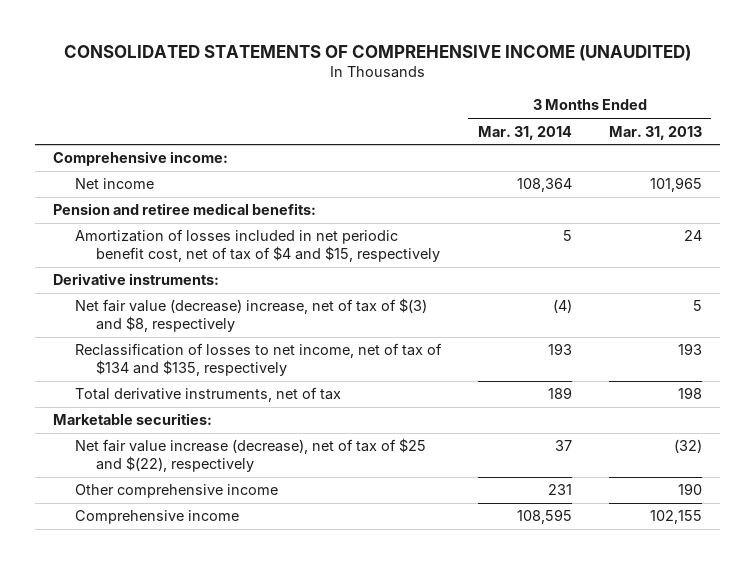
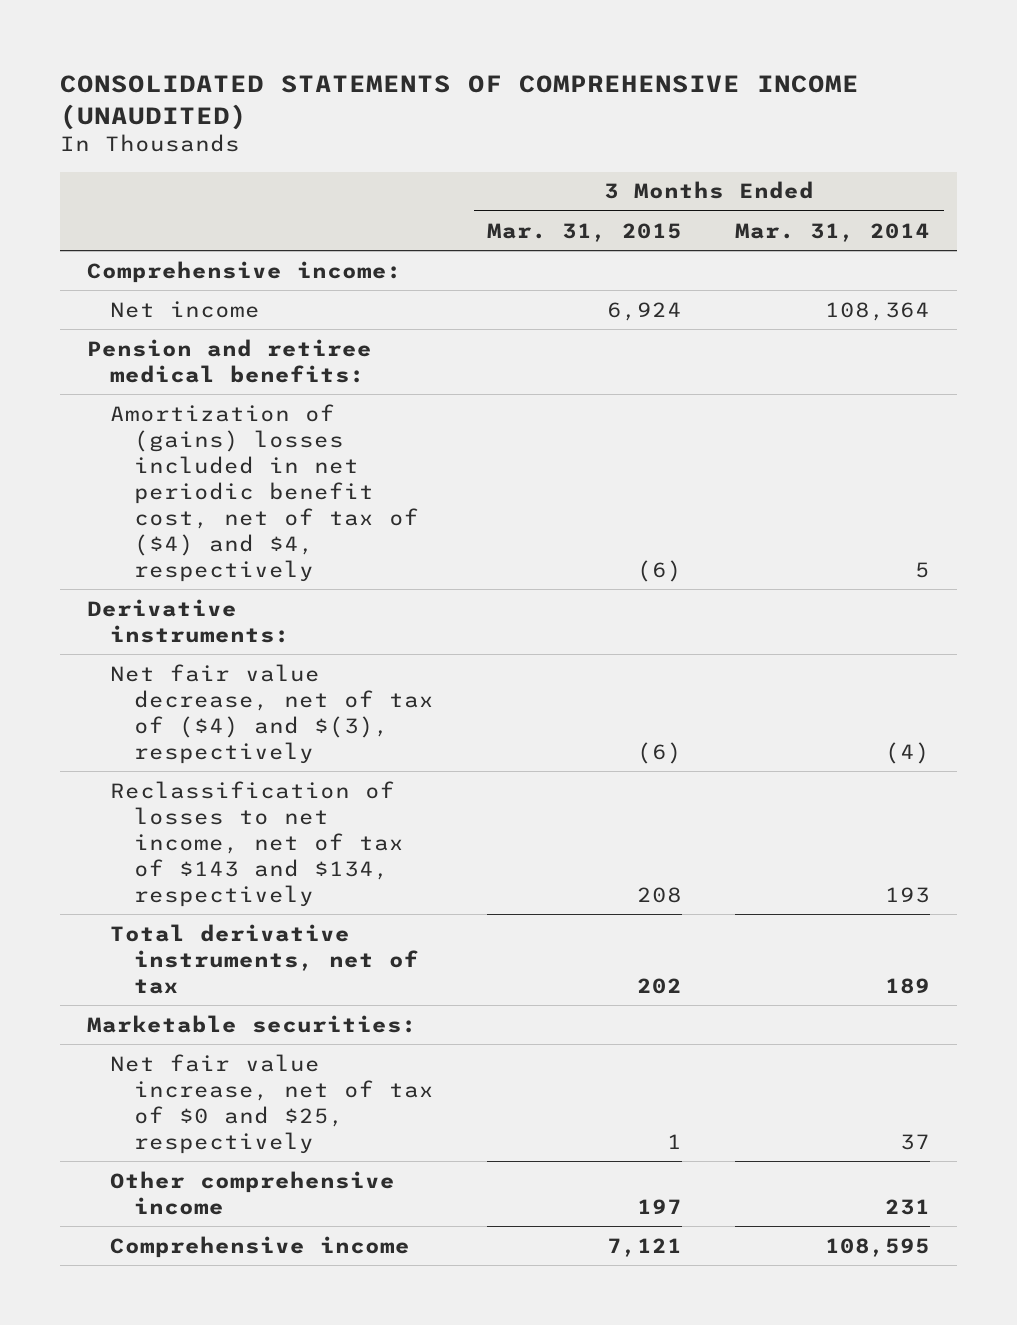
- | 3 Months Ended Mar. 31, 2014 | 3 Months Ended Mar. 31, 2013
+ | 3 Months Ended Mar. 31, 2015 | 3 Months Ended Mar. 31, 2014
- Amortization of losses included in net periodic benefit cost, net of tax of $4 and $15, respectively | 5 | 24
+ Amortization of (gains) losses included in net periodic benefit cost, net of tax of ($4) and $4, respectively | (6) | 5
- Net fair value (decrease) increase, net of tax of $(3) and $8, respectively | (4) | 5
- Reclassification of losses to net income, net of tax of $134 and $135, respectively | 193 | 193
+ Net fair value decrease, net of tax of ($4) and $(3), respectively | (6) | (4)
+ Reclassification of losses to net income, net of tax of $143 and $134, respectively | 208 | 193
- Net fair value increase (decrease), net of tax of $25 and $(22), respectively | 37 | (32)
+ Net fair value increase, net of tax of $0 and $25, respectively | 1 | 37

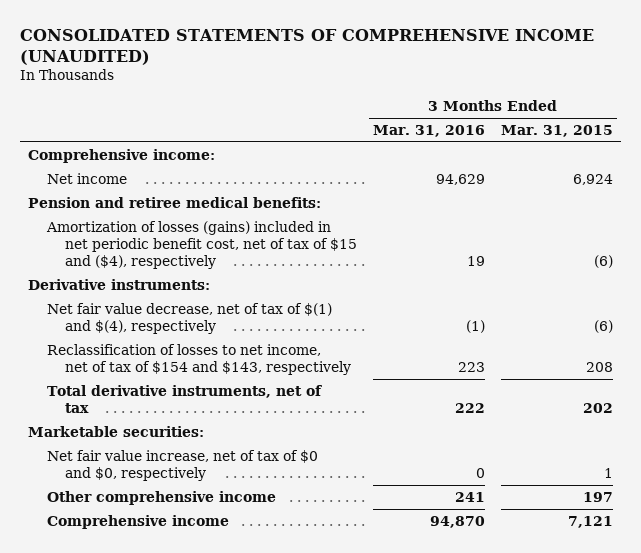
- | 3 Months Ended Mar. 31, 2015 | 3 Months Ended Mar. 31, 2014
+ | 3 Months Ended Mar. 31, 2016 | 3 Months Ended Mar. 31, 2015
- Amortization of (gains) losses included in net periodic benefit cost, net of tax of ($4) and $4, respectively | (6) | 5
+ Amortization of losses (gains) included in net periodic benefit cost, net of tax of $15 and ($4), respectively | 19 | (6)
- Net fair value decrease, net of tax of ($4) and $(3), respectively | (6) | (4)
- Reclassification of losses to net income, net of tax of $143 and $134, respectively | 208 | 193
+ Net fair value decrease, net of tax of $(1) and $(4), respectively | (1) | (6)
+ Reclassification of losses to net income, net of tax of $154 and $143, respectively | 223 | 208
- Net fair value increase, net of tax of $0 and $25, respectively | 1 | 37
+ Net fair value increase, net of tax of $0 and $0, respectively | 0 | 1

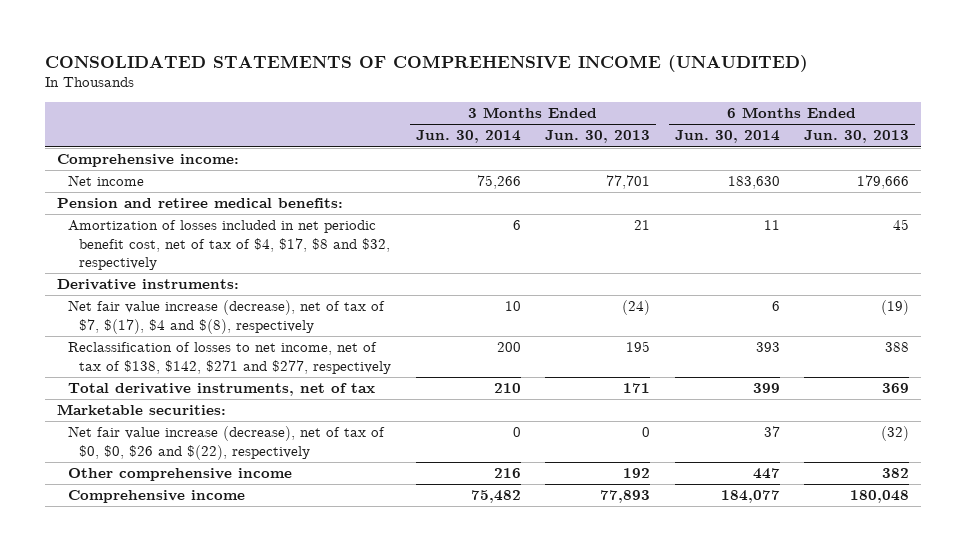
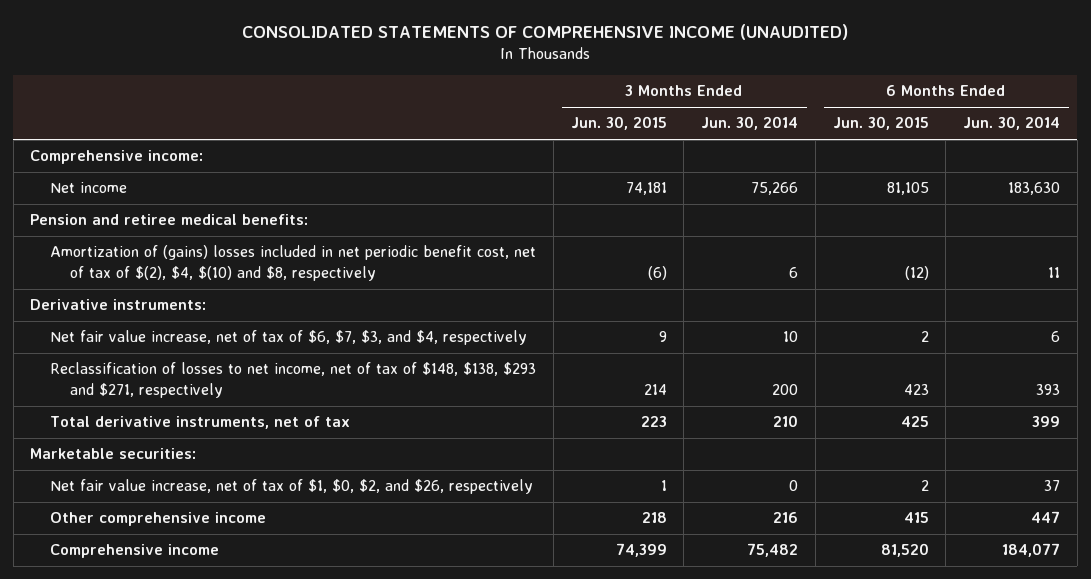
- | 3 Months Ended Jun. 30, 2014 | 3 Months Ended Jun. 30, 2013 | 6 Months Ended Jun. 30, 2014 | 6 Months Ended Jun. 30, 2013
+ | 3 Months Ended Jun. 30, 2015 | 3 Months Ended Jun. 30, 2014 | 6 Months Ended Jun. 30, 2015 | 6 Months Ended Jun. 30, 2014
- Amortization of losses included in net periodic benefit cost, net of tax of $4, $17, $8 and $32, respectively | 6 | 21 | 11 | 45
+ Amortization of (gains) losses included in net periodic benefit cost, net of tax of $(2), $4, $(10) and $8, respectively | (6) | 6 | (12) | 11
- Net fair value increase (decrease), net of tax of $7, $(17), $4 and $(8), respectively | 10 | (24) | 6 | (19)
- Reclassification of losses to net income, net of tax of $138, $142, $271 and $277, respectively | 200 | 195 | 393 | 388
+ Net fair value increase, net of tax of $6, $7, $3, and $4, respectively | 9 | 10 | 2 | 6
+ Reclassification of losses to net income, net of tax of $148, $138, $293 and $271, respectively | 214 | 200 | 423 | 393
- Net fair value increase (decrease), net of tax of $0, $0, $26 and $(22), respectively | 0 | 0 | 37 | (32)
+ Net fair value increase, net of tax of $1, $0, $2, and $26, respectively | 1 | 0 | 2 | 37

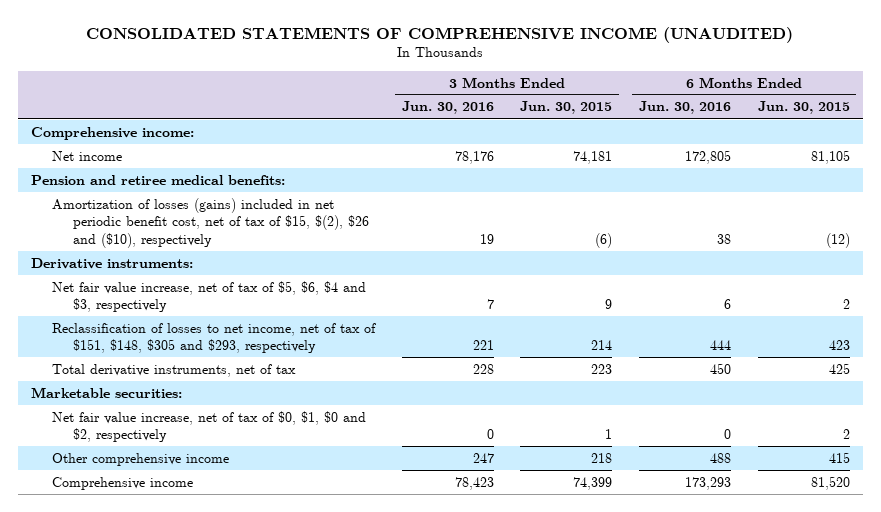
- | 3 Months Ended Jun. 30, 2015 | 3 Months Ended Jun. 30, 2014 | 6 Months Ended Jun. 30, 2015 | 6 Months Ended Jun. 30, 2014
+ | 3 Months Ended Jun. 30, 2016 | 3 Months Ended Jun. 30, 2015 | 6 Months Ended Jun. 30, 2016 | 6 Months Ended Jun. 30, 2015
- Amortization of (gains) losses included in net periodic benefit cost, net of tax of $(2), $4, $(10) and $8, respectively | (6) | 6 | (12) | 11
+ Amortization of losses (gains) included in net periodic benefit cost, net of tax of $15, $(2), $26 and ($10), respectively | 19 | (6) | 38 | (12)
- Net fair value increase, net of tax of $6, $7, $3, and $4, respectively | 9 | 10 | 2 | 6
- Reclassification of losses to net income, net of tax of $148, $138, $293 and $271, respectively | 214 | 200 | 423 | 393
+ Net fair value increase, net of tax of $5, $6, $4 and $3, respectively | 7 | 9 | 6 | 2
+ Reclassification of losses to net income, net of tax of $151, $148, $305 and $293, respectively | 221 | 214 | 444 | 423
- Net fair value increase, net of tax of $1, $0, $2, and $26, respectively | 1 | 0 | 2 | 37
+ Net fair value increase, net of tax of $0, $1, $0 and $2, respectively | 0 | 1 | 0 | 2

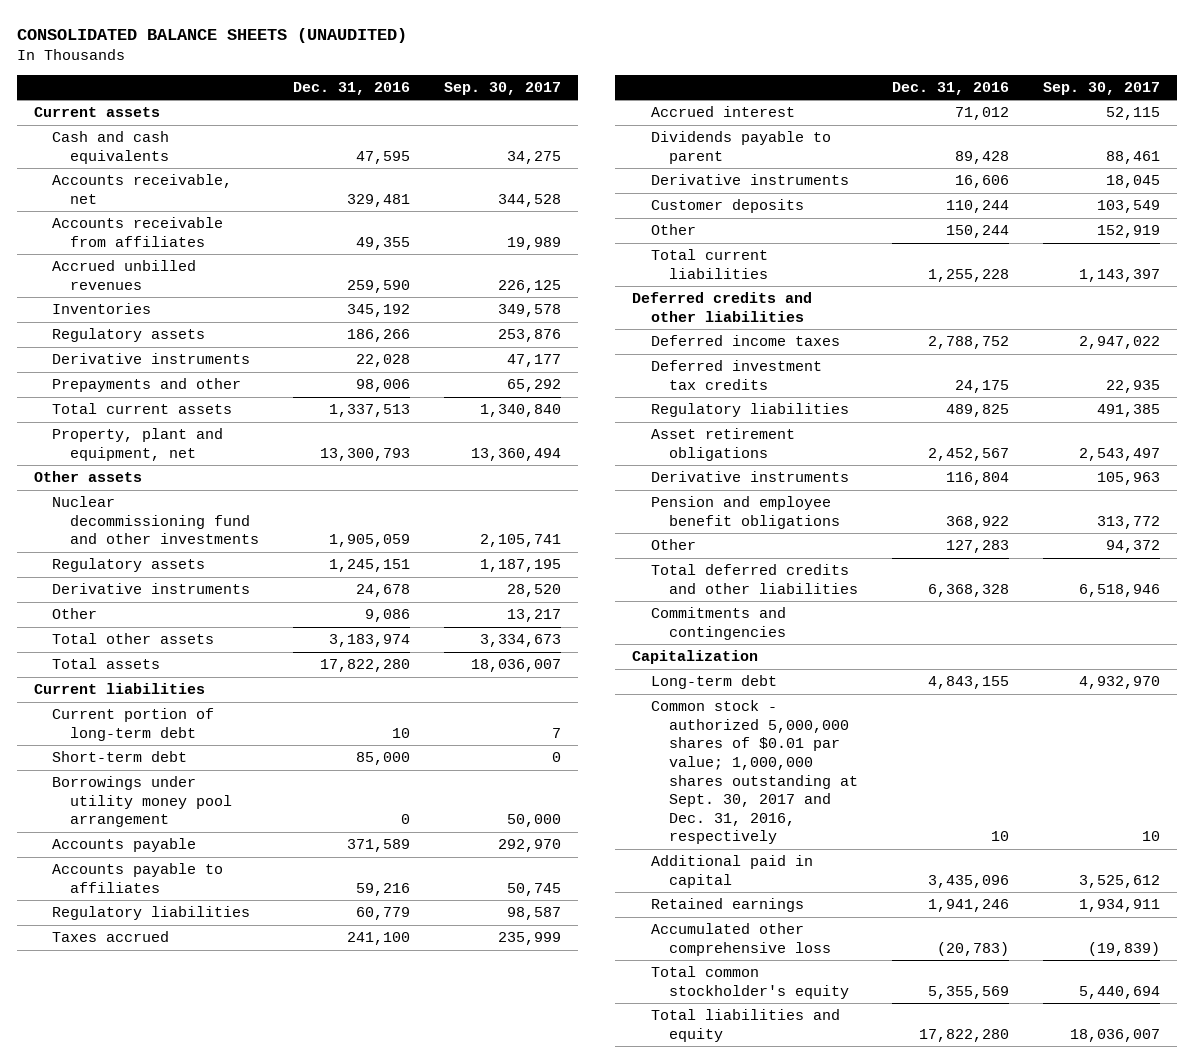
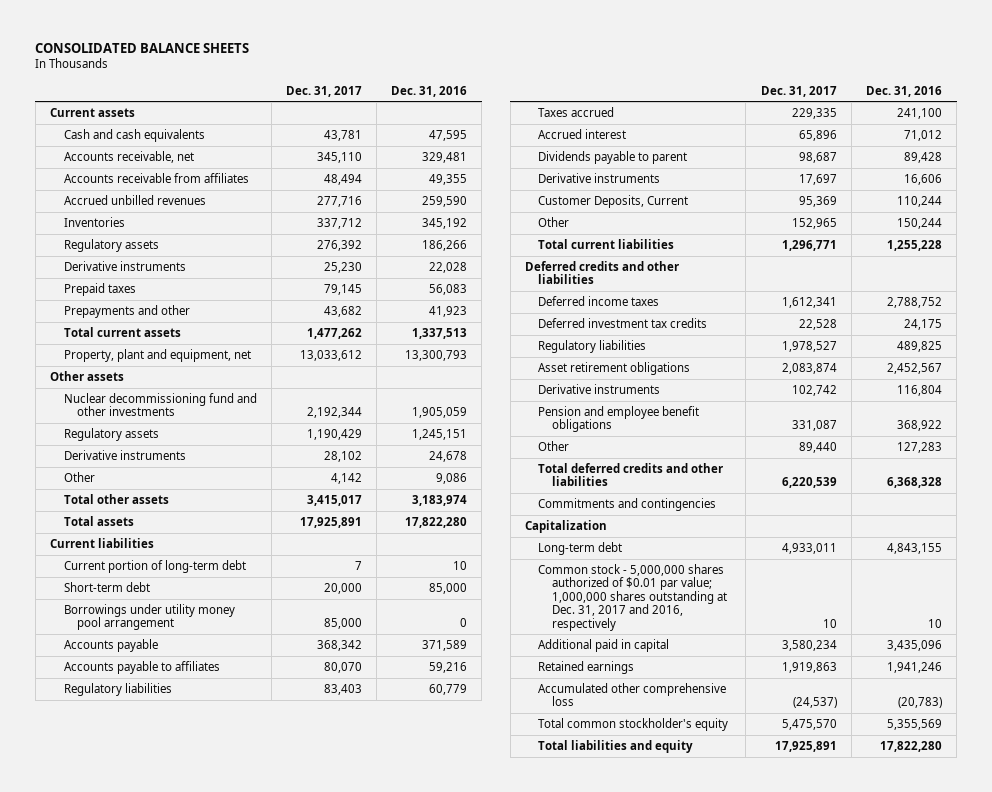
- CONSOLIDATED BALANCE SHEETS (UNAUDITED)
+ CONSOLIDATED BALANCE SHEETS
- | Dec. 31, 2016 | Sep. 30, 2017
+ | Dec. 31, 2017 | Dec. 31, 2016
- Prepayments and other | 98,006 | 65,292
+ Prepaid taxes | 79,145 | 56,083
+ Prepayments and other | 43,682 | 41,923
- Customer deposits | 110,244 | 103,549
+ Customer Deposits, Current | 95,369 | 110,244
- Common stock - authorized 5,000,000 shares of $0.01 par value; 1,000,000 shares outstanding at Sept. 30, 2017 and Dec. 31, 2016, respectively | 10 | 10
+ Common stock - 5,000,000 shares authorized of $0.01 par value; 1,000,000 shares outstanding at Dec. 31, 2017 and 2016, respectively | 10 | 10

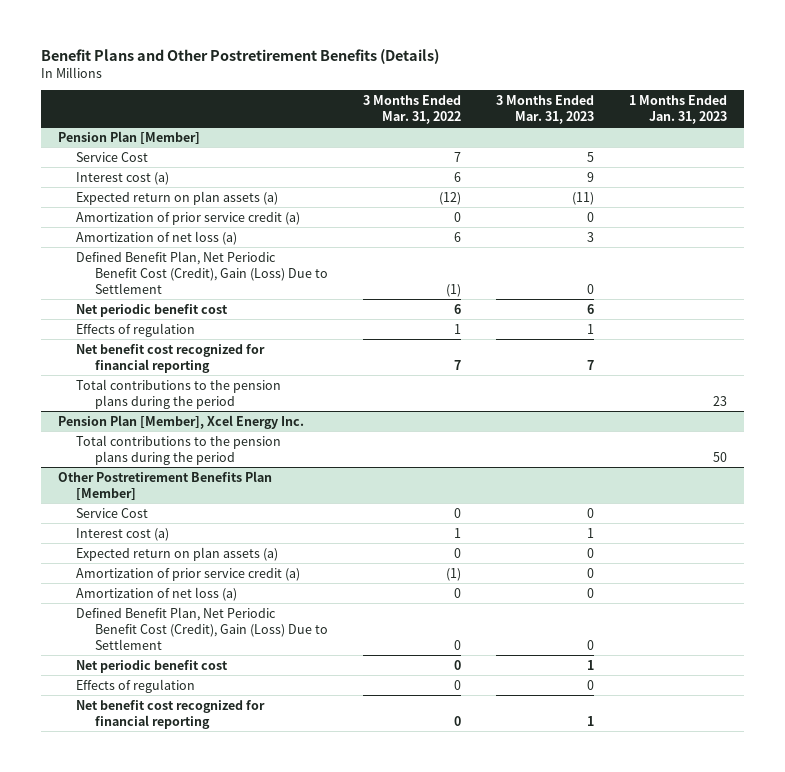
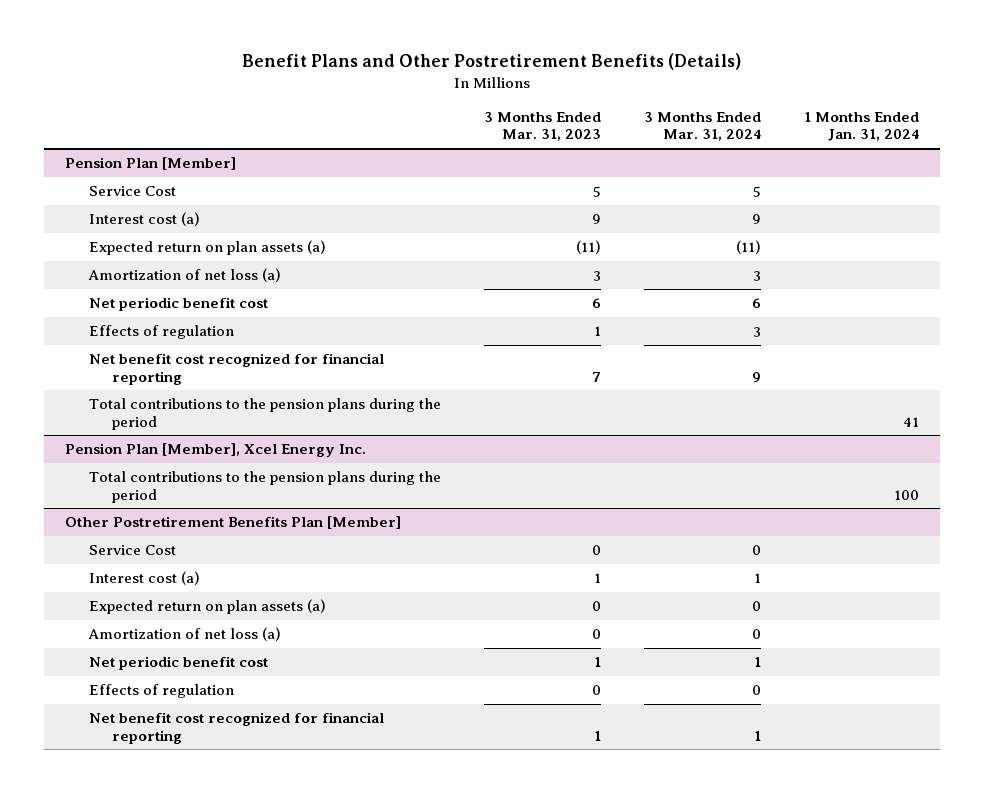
- | 3 Months Ended Mar. 31, 2022 | 3 Months Ended Mar. 31, 2023 | 1 Months Ended Jan. 31, 2023
+ | 3 Months Ended Mar. 31, 2023 | 3 Months Ended Mar. 31, 2024 | 1 Months Ended Jan. 31, 2024
@ Pension Plan [Member]
- Amortization of prior service credit (a) | 0 | 0 |
- Defined Benefit Plan, Net Periodic Benefit Cost (Credit), Gain (Loss) Due to Settlement | (1) | 0 |
@ Other Postretirement Benefits Plan [Member]
- Amortization of prior service credit (a) | (1) | 0 |
- Defined Benefit Plan, Net Periodic Benefit Cost (Credit), Gain (Loss) Due to Settlement | 0 | 0 |

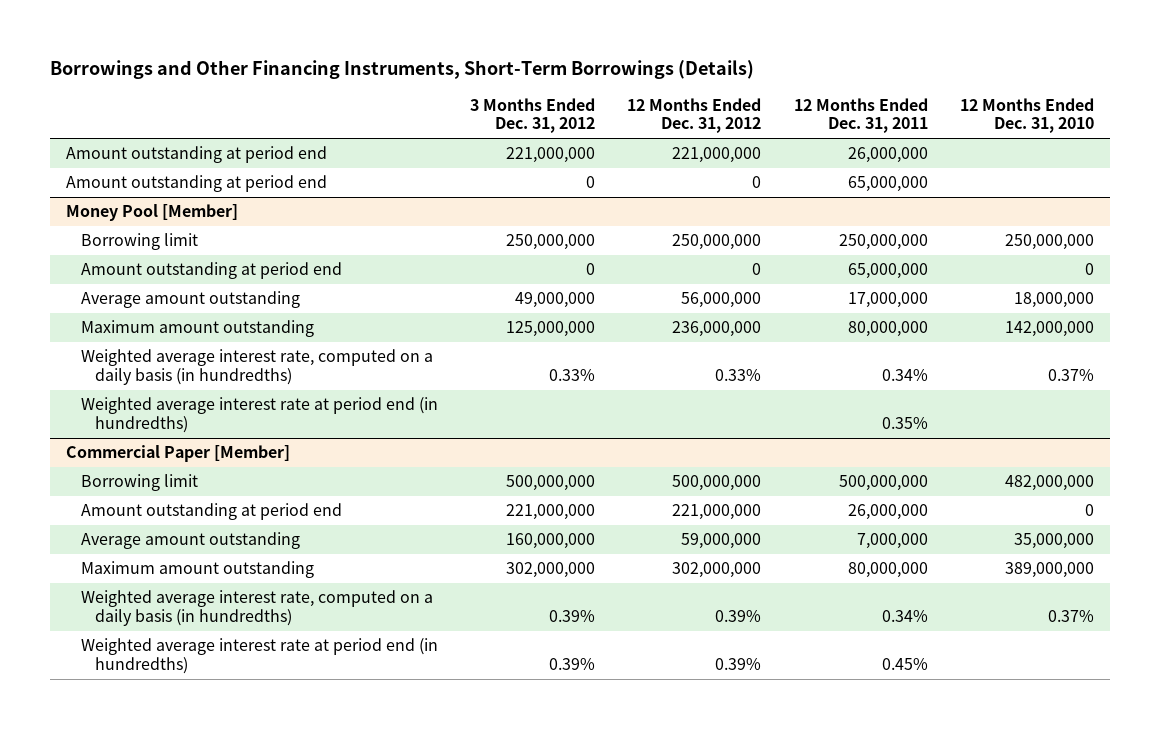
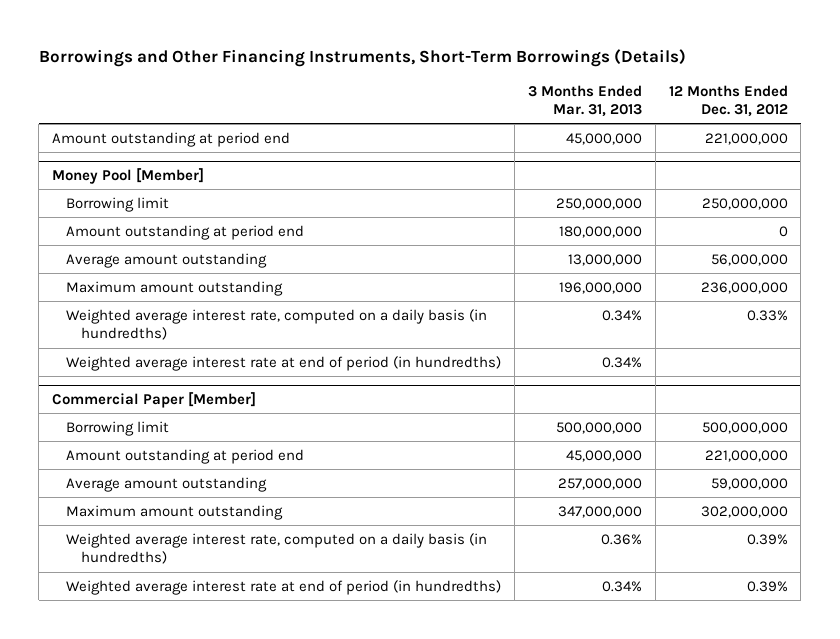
- | 3 Months Ended Dec. 31, 2012 | 12 Months Ended Dec. 31, 2012 | 12 Months Ended Dec. 31, 2011 | 12 Months Ended Dec. 31, 2010
+ | 3 Months Ended Mar. 31, 2013 | 12 Months Ended Dec. 31, 2012
- Amount outstanding at period end | 0 | 0 | 65,000,000 |
@ Money Pool [Member]
- Weighted average interest rate at period end (in hundredths) | | | 0.35% |
+ Weighted average interest rate at end of period (in hundredths) | 0.34% |
@ Commercial Paper [Member]
- Weighted average interest rate at period end (in hundredths) | 0.39% | 0.39% | 0.45% |
+ Weighted average interest rate at end of period (in hundredths) | 0.34% | 0.39%

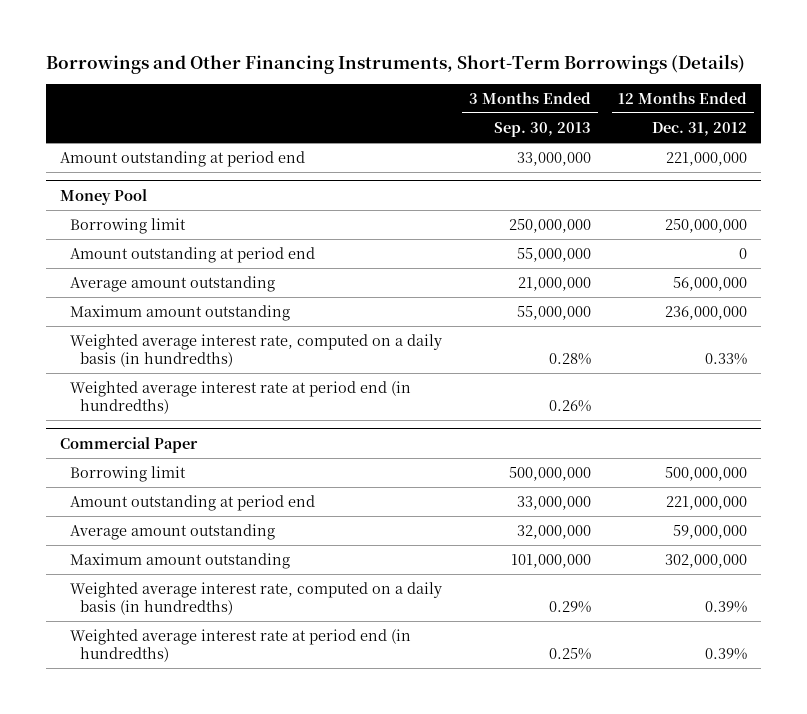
- | 3 Months Ended Mar. 31, 2013 | 12 Months Ended Dec. 31, 2012
+ | 3 Months Ended Sep. 30, 2013 | 12 Months Ended Dec. 31, 2012
- Money Pool [Member]
+ Money Pool
- Weighted average interest rate at end of period (in hundredths) | 0.34% |
- Commercial Paper [Member]
+ Weighted average interest rate at period end (in hundredths) | 0.26% |
+ Commercial Paper
- Weighted average interest rate at end of period (in hundredths) | 0.34% | 0.39%
+ Weighted average interest rate at period end (in hundredths) | 0.25% | 0.39%

